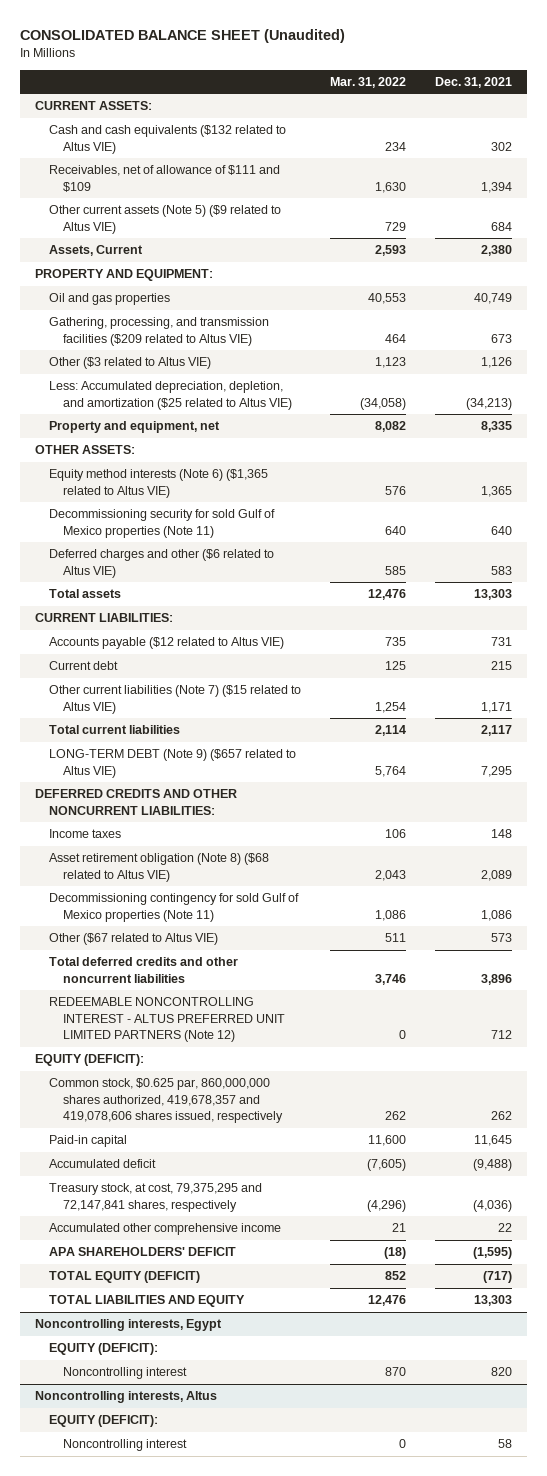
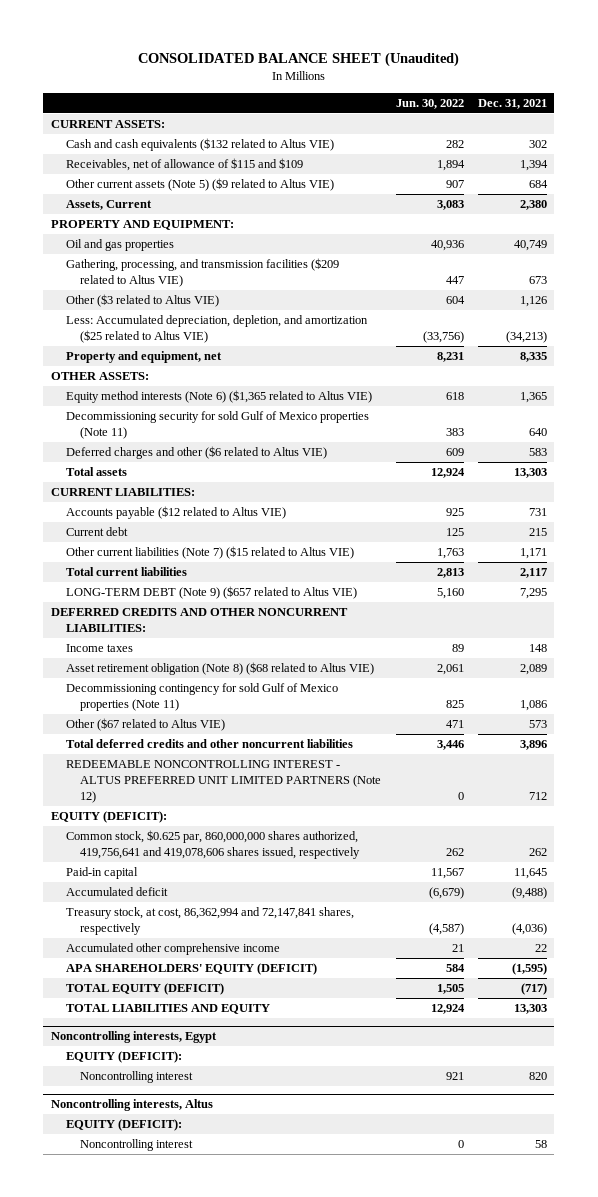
- | Mar. 31, 2022 | Dec. 31, 2021
+ | Jun. 30, 2022 | Dec. 31, 2021
- Receivables, net of allowance of $111 and $109 | 1,630 | 1,394
+ Receivables, net of allowance of $115 and $109 | 1,894 | 1,394
- Common stock, $0.625 par, 860,000,000 shares authorized, 419,678,357 and 419,078,606 shares issued, respectively | 262 | 262
+ Common stock, $0.625 par, 860,000,000 shares authorized, 419,756,641 and 419,078,606 shares issued, respectively | 262 | 262
- Treasury stock, at cost, 79,375,295 and 72,147,841 shares, respectively | (4,296) | (4,036)
+ Treasury stock, at cost, 86,362,994 and 72,147,841 shares, respectively | (4,587) | (4,036)
- APA SHAREHOLDERS' DEFICIT | (18) | (1,595)
+ APA SHAREHOLDERS' EQUITY (DEFICIT) | 584 | (1,595)

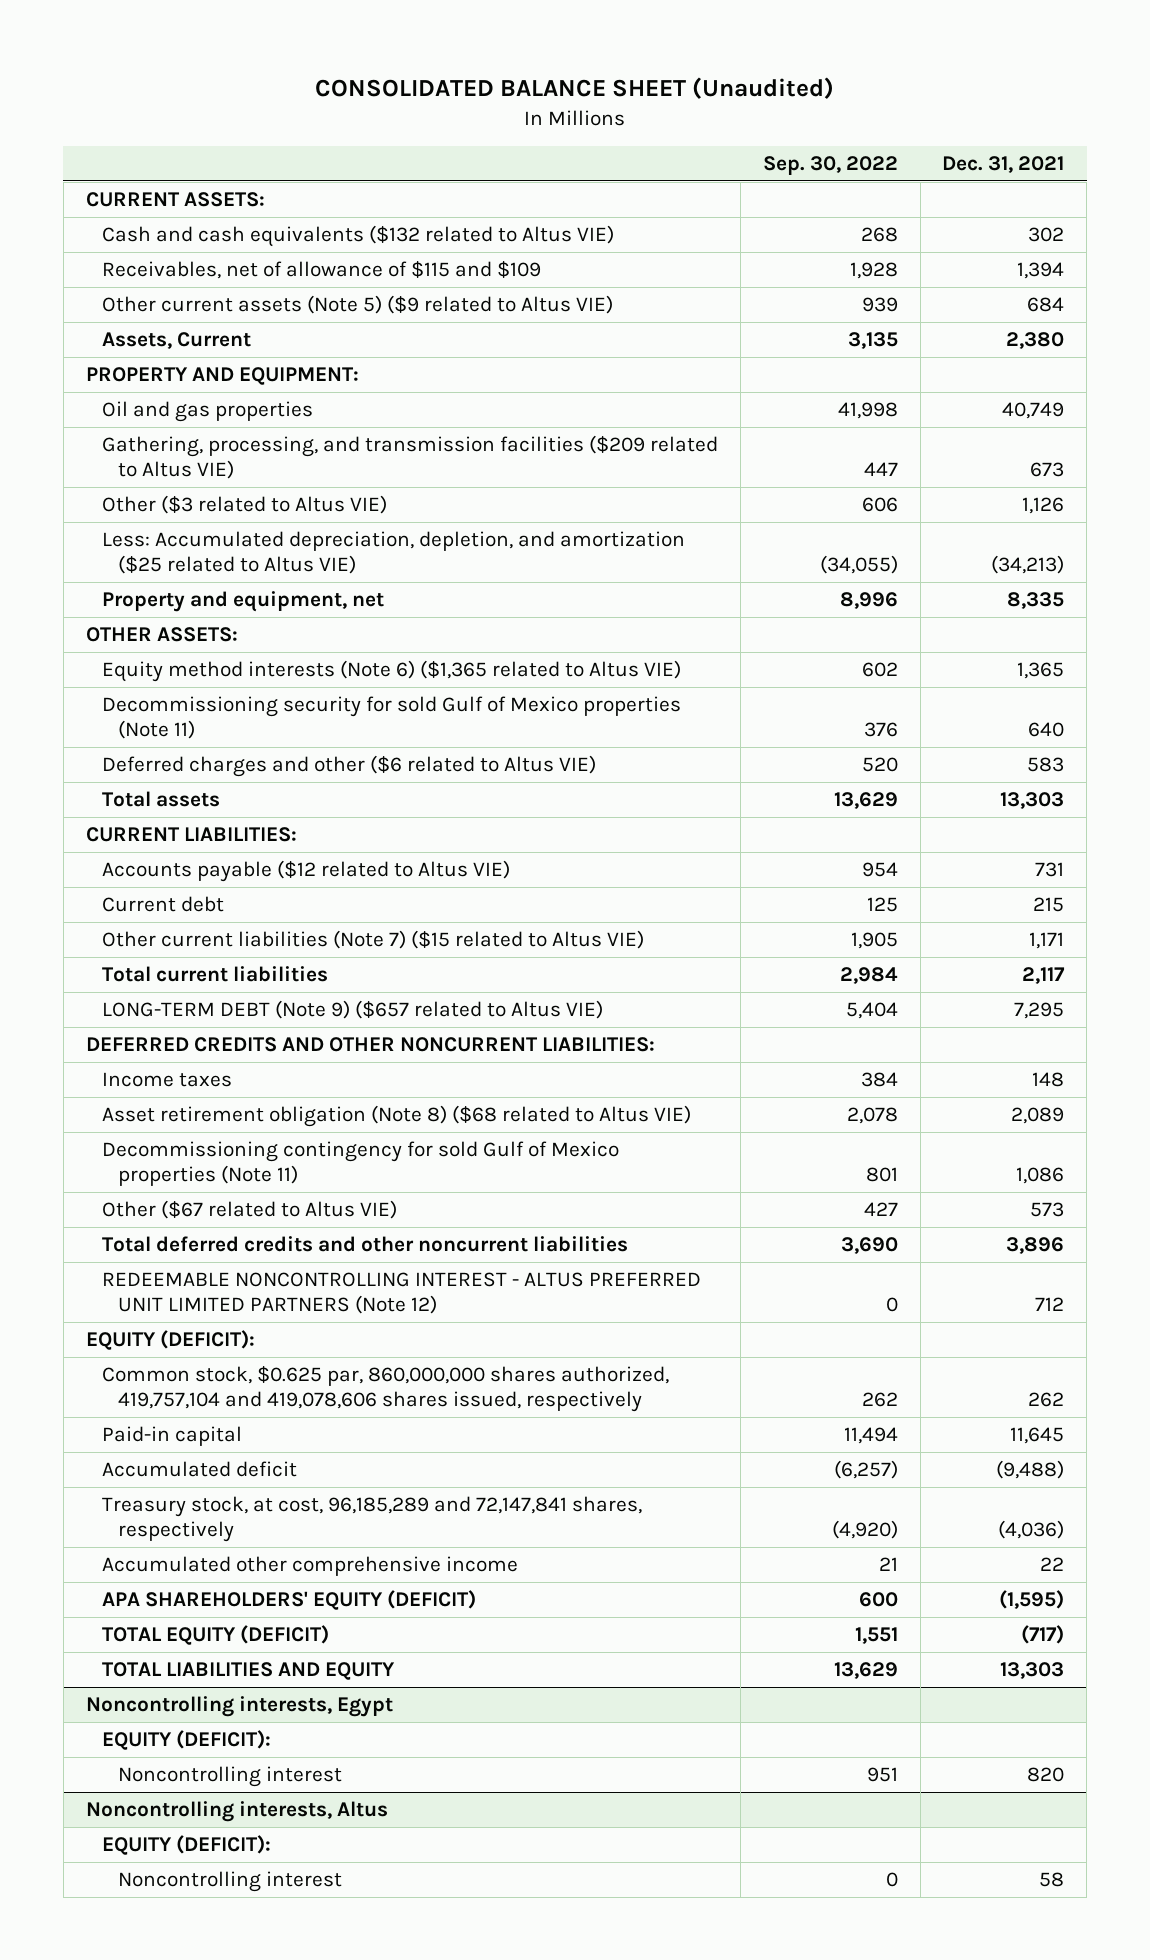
- | Jun. 30, 2022 | Dec. 31, 2021
+ | Sep. 30, 2022 | Dec. 31, 2021
- Common stock, $0.625 par, 860,000,000 shares authorized, 419,756,641 and 419,078,606 shares issued, respectively | 262 | 262
+ Common stock, $0.625 par, 860,000,000 shares authorized, 419,757,104 and 419,078,606 shares issued, respectively | 262 | 262
- Treasury stock, at cost, 86,362,994 and 72,147,841 shares, respectively | (4,587) | (4,036)
+ Treasury stock, at cost, 96,185,289 and 72,147,841 shares, respectively | (4,920) | (4,036)

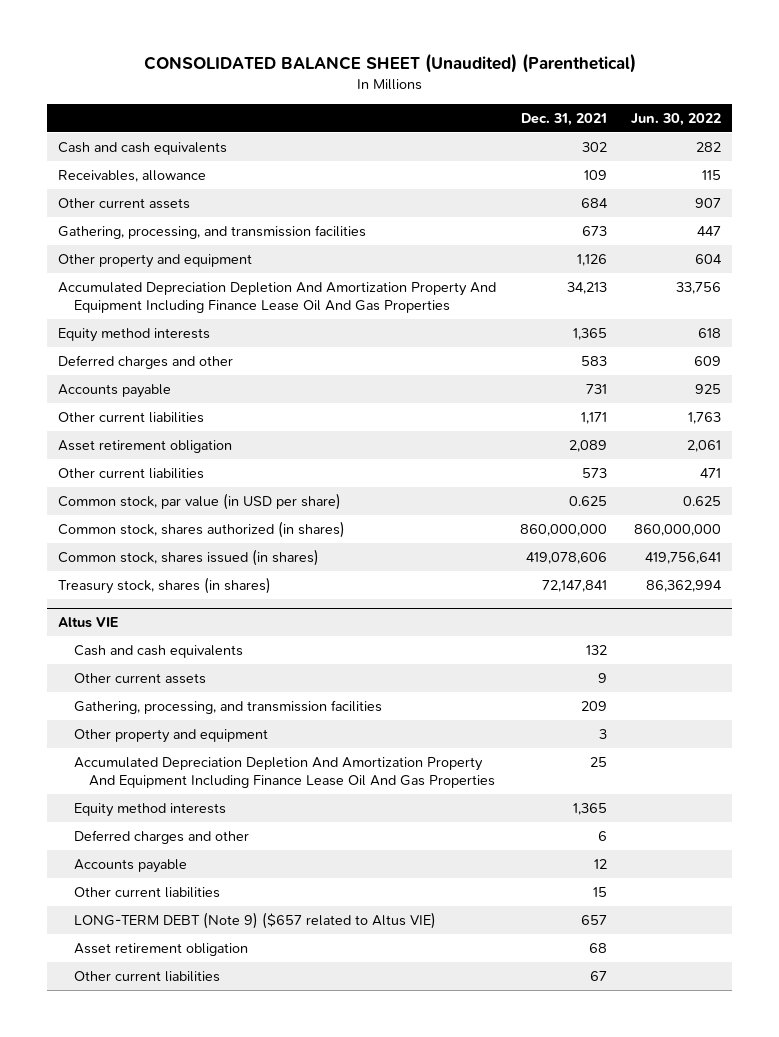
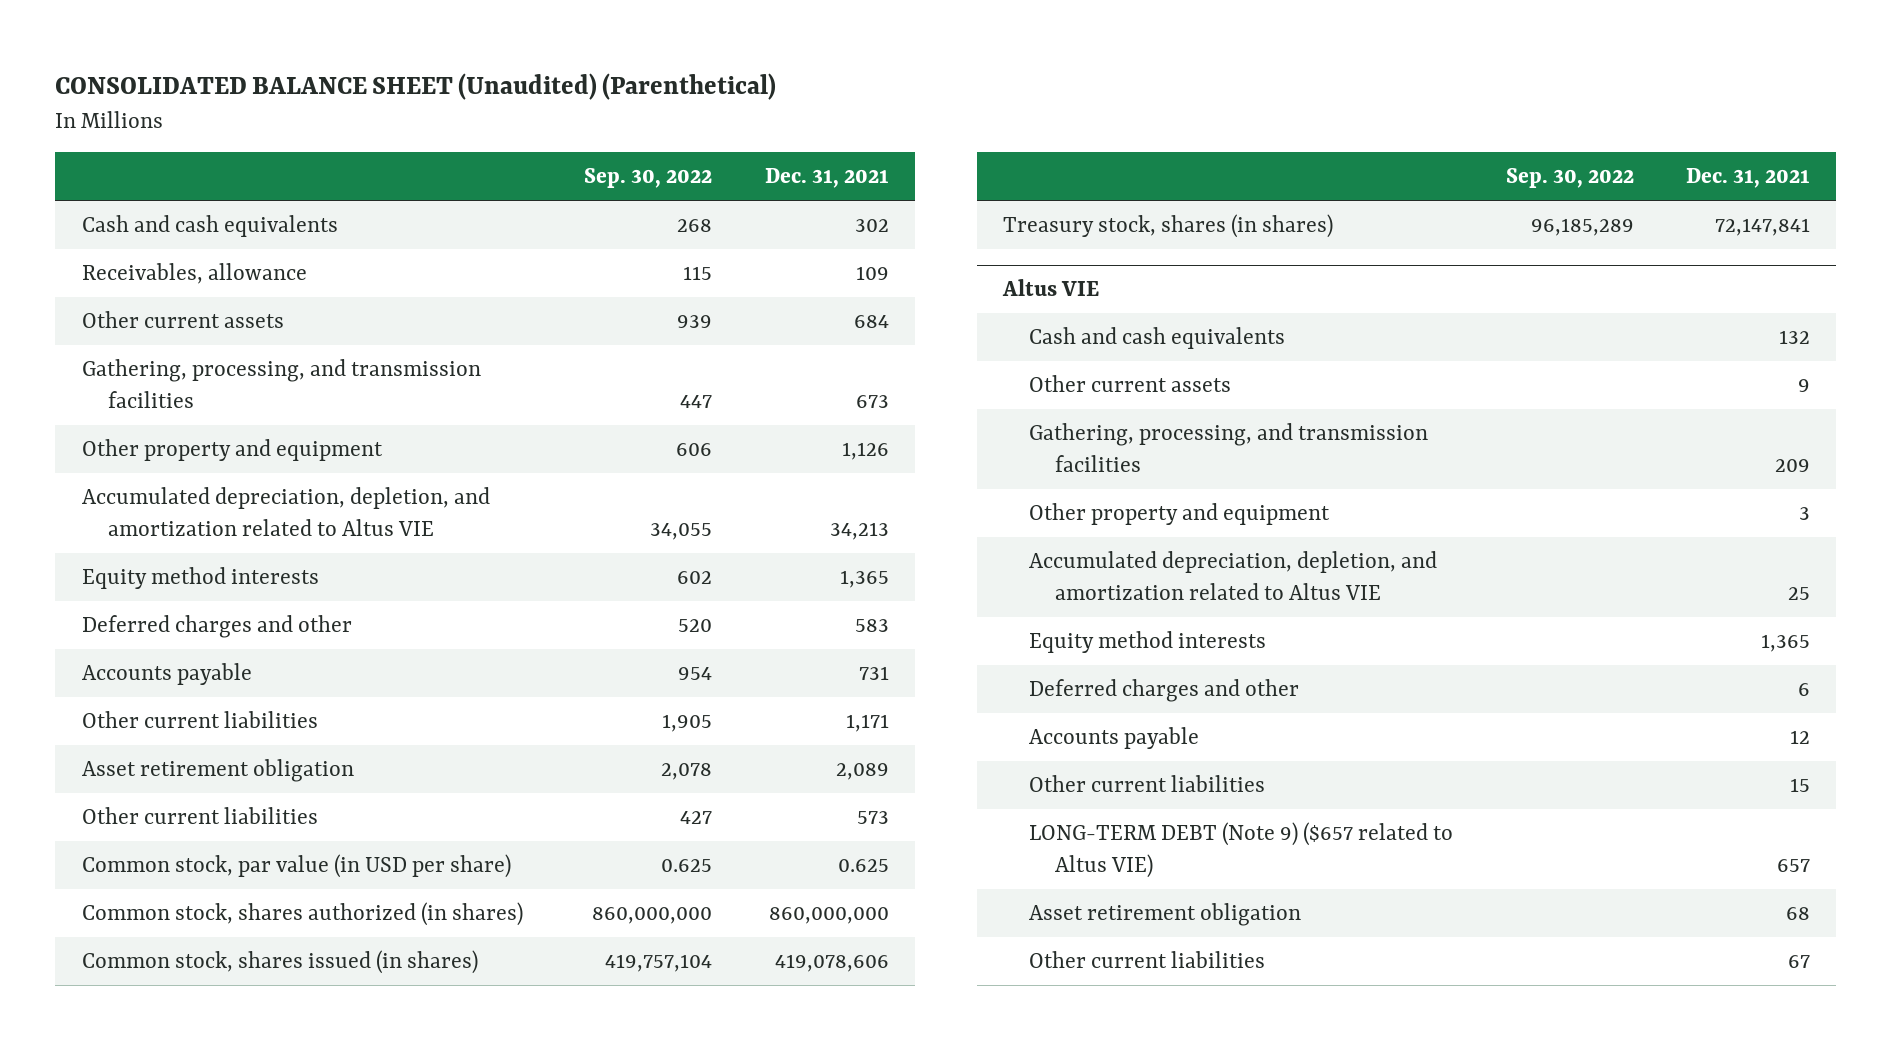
- | Dec. 31, 2021 | Jun. 30, 2022
+ | Sep. 30, 2022 | Dec. 31, 2021
- Accumulated Depreciation Depletion And Amortization Property And Equipment Including Finance Lease Oil And Gas Properties | 34,213 | 33,756
+ Accumulated depreciation, depletion, and amortization related to Altus VIE | 34,055 | 34,213
@ Altus VIE
- Accumulated Depreciation Depletion And Amortization Property And Equipment Including Finance Lease Oil And Gas Properties | 25 |
+ Accumulated depreciation, depletion, and amortization related to Altus VIE | | 25

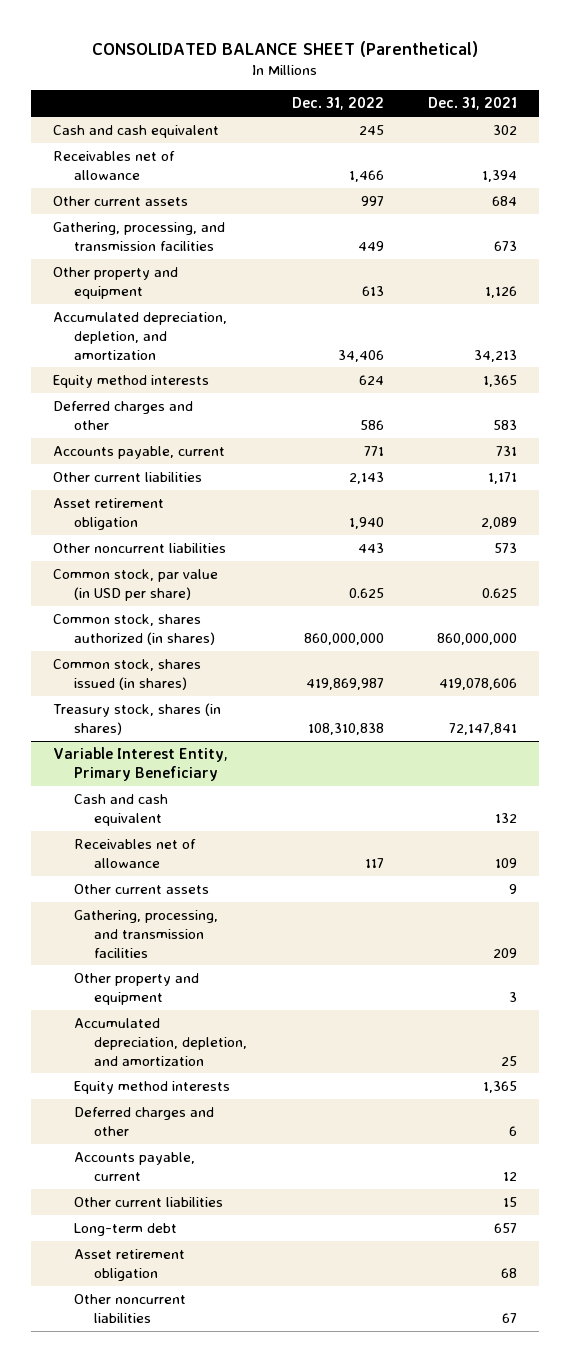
- CONSOLIDATED BALANCE SHEET (Unaudited) (Parenthetical)
+ CONSOLIDATED BALANCE SHEET (Parenthetical)
- | Sep. 30, 2022 | Dec. 31, 2021
+ | Dec. 31, 2022 | Dec. 31, 2021
- Cash and cash equivalents | 268 | 302
- Receivables, allowance | 115 | 109
+ Cash and cash equivalent | 245 | 302
+ Receivables net of allowance | 1,466 | 1,394
- Accumulated depreciation, depletion, and amortization related to Altus VIE | 34,055 | 34,213
+ Accumulated depreciation, depletion, and amortization | 34,406 | 34,213
- Accounts payable | 954 | 731
+ Accounts payable, current | 771 | 731
- Other current liabilities | 427 | 573
+ Other noncurrent liabilities | 443 | 573
- Altus VIE
- Cash and cash equivalents | | 132
+ Variable Interest Entity, Primary Beneficiary
+ Cash and cash equivalent | | 132
+ Receivables net of allowance | 117 | 109
- Accumulated depreciation, depletion, and amortization related to Altus VIE | | 25
+ Accumulated depreciation, depletion, and amortization | | 25
- Accounts payable | | 12
+ Accounts payable, current | | 12
- LONG-TERM DEBT (Note 9) ($657 related to Altus VIE) | | 657
+ Long-term debt | | 657
- Other current liabilities | | 67
+ Other noncurrent liabilities | | 67

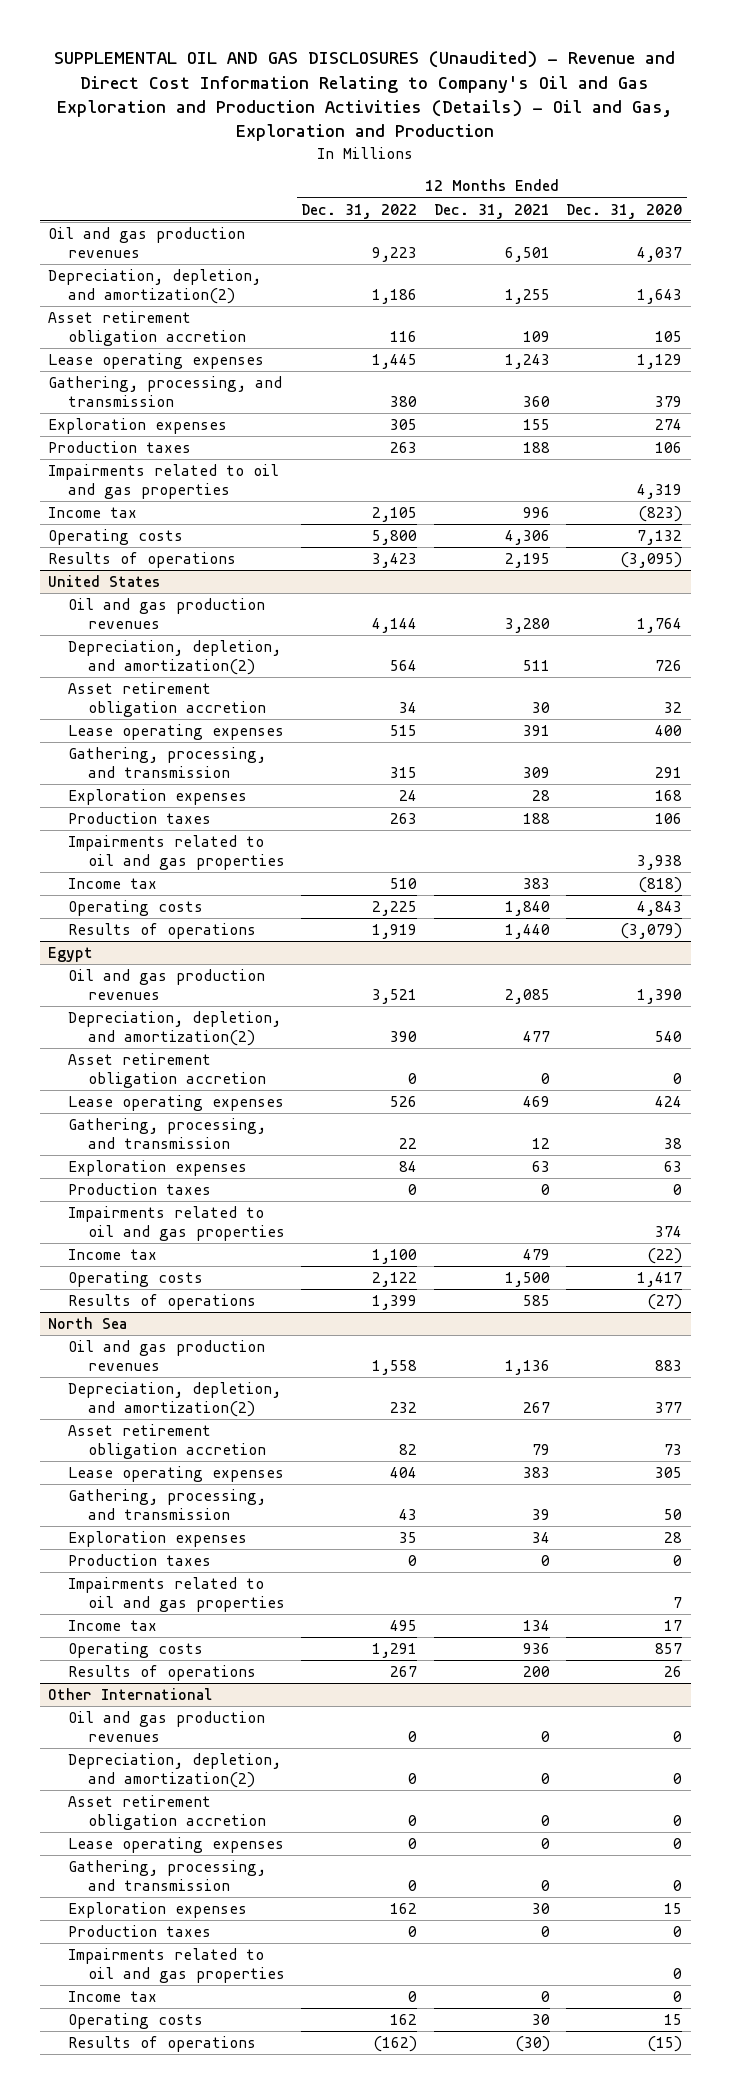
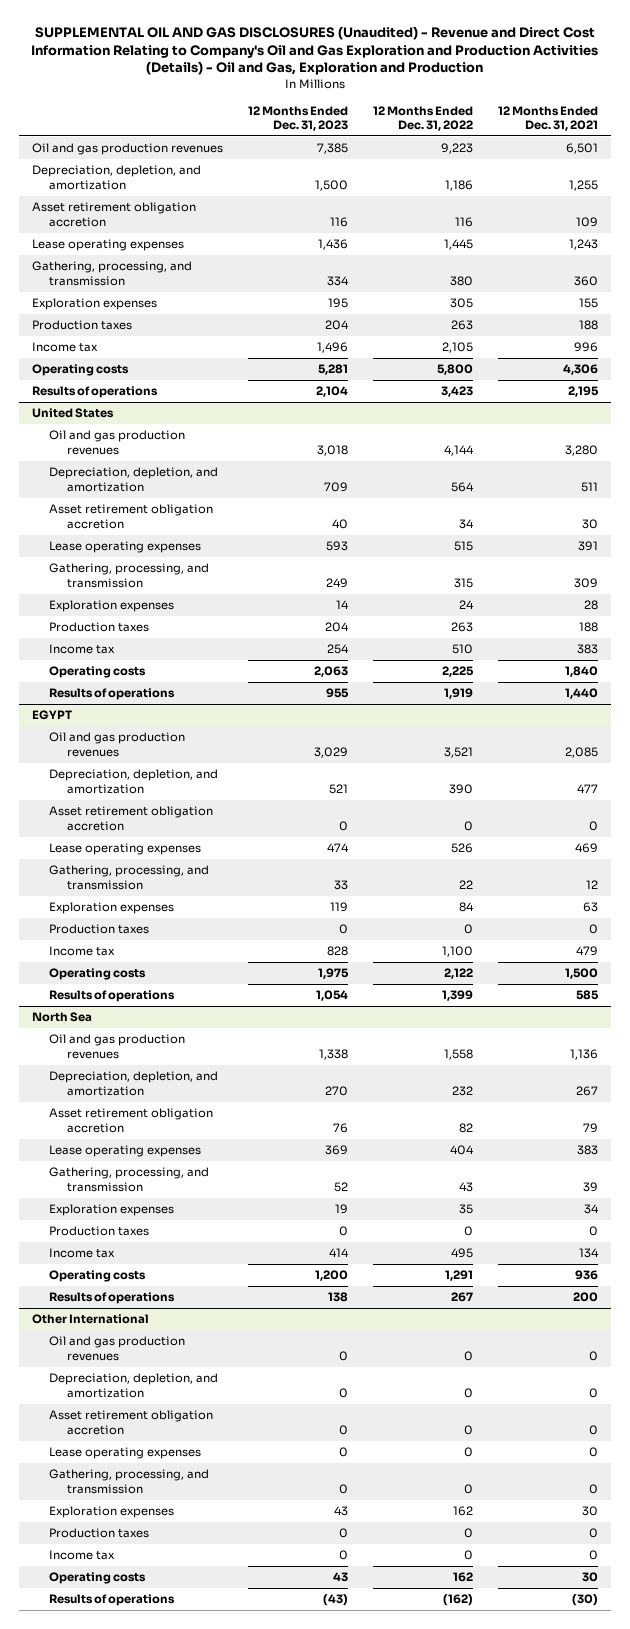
- | 12 Months Ended Dec. 31, 2022 | 12 Months Ended Dec. 31, 2021 | 12 Months Ended Dec. 31, 2020
+ | 12 Months Ended Dec. 31, 2023 | 12 Months Ended Dec. 31, 2022 | 12 Months Ended Dec. 31, 2021
- Depreciation, depletion, and amortization(2) | 1,186 | 1,255 | 1,643
+ Depreciation, depletion, and amortization | 1,500 | 1,186 | 1,255
- Impairments related to oil and gas properties | | | 4,319
@ United States
- Depreciation, depletion, and amortization(2) | 564 | 511 | 726
+ Depreciation, depletion, and amortization | 709 | 564 | 511
- Impairments related to oil and gas properties | | | 3,938
- Egypt
+ EGYPT
- Depreciation, depletion, and amortization(2) | 390 | 477 | 540
+ Depreciation, depletion, and amortization | 521 | 390 | 477
- Impairments related to oil and gas properties | | | 374
@ North Sea
- Depreciation, depletion, and amortization(2) | 232 | 267 | 377
+ Depreciation, depletion, and amortization | 270 | 232 | 267
- Impairments related to oil and gas properties | | | 7
@ Other International
- Depreciation, depletion, and amortization(2) | 0 | 0 | 0
+ Depreciation, depletion, and amortization | 0 | 0 | 0
- Impairments related to oil and gas properties | | | 0

